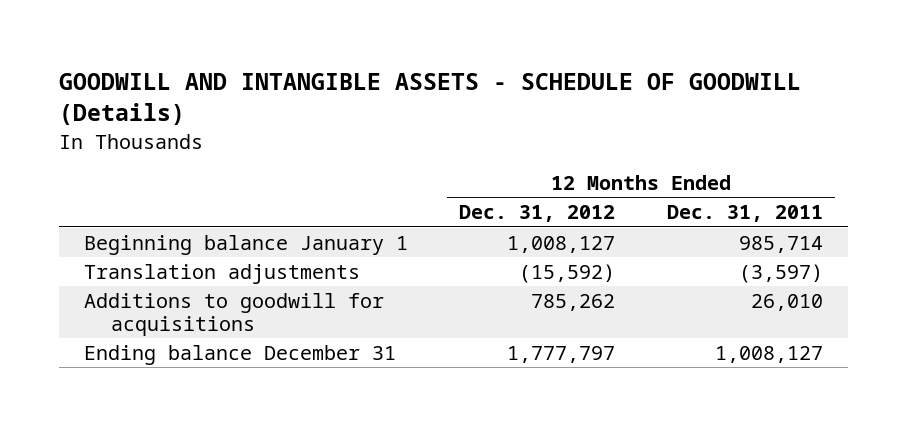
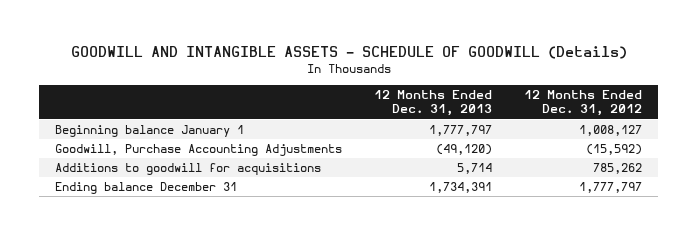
- | 12 Months Ended Dec. 31, 2012 | 12 Months Ended Dec. 31, 2011
+ | 12 Months Ended Dec. 31, 2013 | 12 Months Ended Dec. 31, 2012
- Translation adjustments | (15,592) | (3,597)
+ Goodwill, Purchase Accounting Adjustments | (49,120) | (15,592)

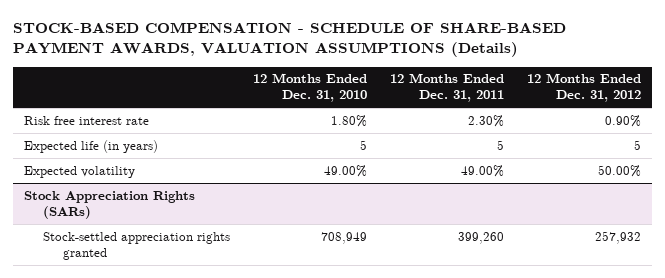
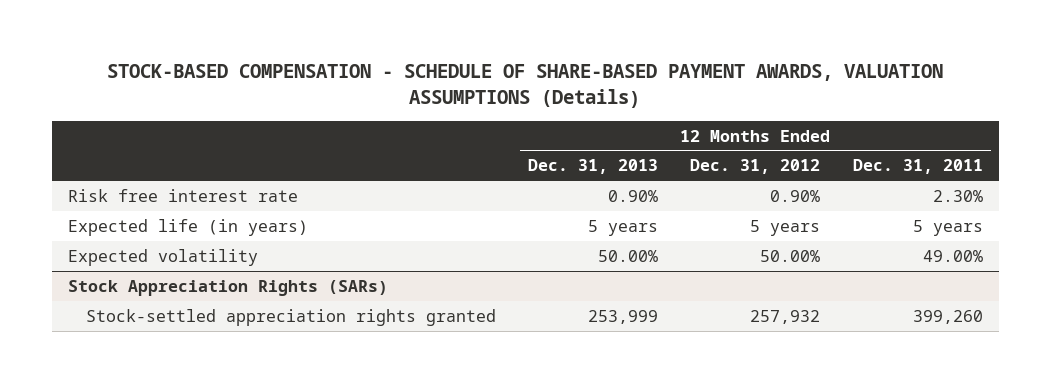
- | 12 Months Ended Dec. 31, 2010 | 12 Months Ended Dec. 31, 2011 | 12 Months Ended Dec. 31, 2012
+ | 12 Months Ended Dec. 31, 2013 | 12 Months Ended Dec. 31, 2012 | 12 Months Ended Dec. 31, 2011
- Expected life (in years) | 5 | 5 | 5
+ Expected life (in years) | 5 years | 5 years | 5 years

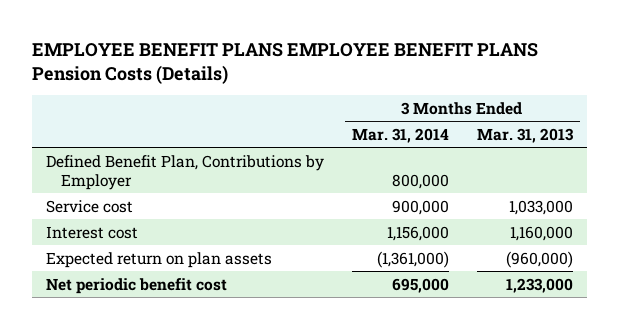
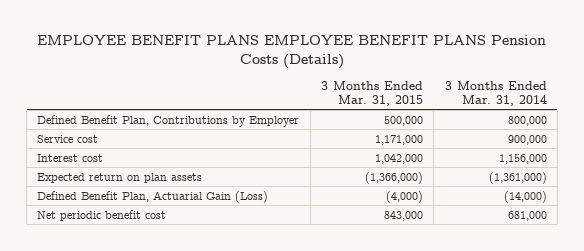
- | 3 Months Ended Mar. 31, 2014 | 3 Months Ended Mar. 31, 2013
+ | 3 Months Ended Mar. 31, 2015 | 3 Months Ended Mar. 31, 2014
- Net periodic benefit cost | 695,000 | 1,233,000
+ Defined Benefit Plan, Actuarial Gain (Loss) | (4,000) | (14,000)
+ Net periodic benefit cost | 843,000 | 681,000

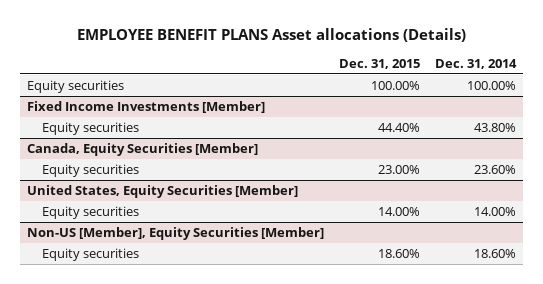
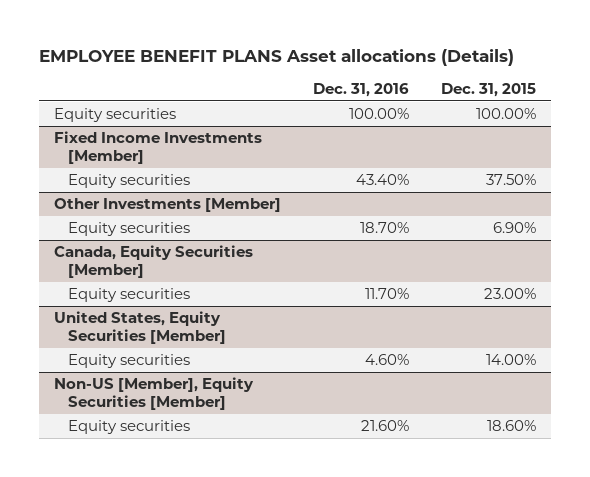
- | Dec. 31, 2015 | Dec. 31, 2014
+ | Dec. 31, 2016 | Dec. 31, 2015
@ Fixed Income Investments [Member]
- Equity securities | 44.40% | 43.80%
+ Equity securities | 43.40% | 37.50%
+ Other Investments [Member]
+ Equity securities | 18.70% | 6.90%

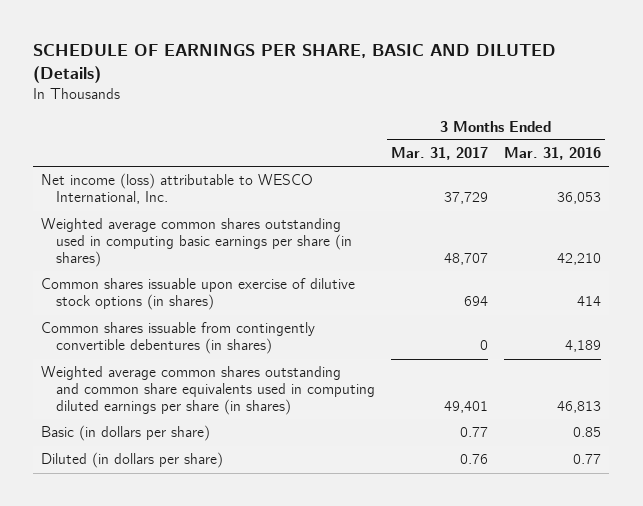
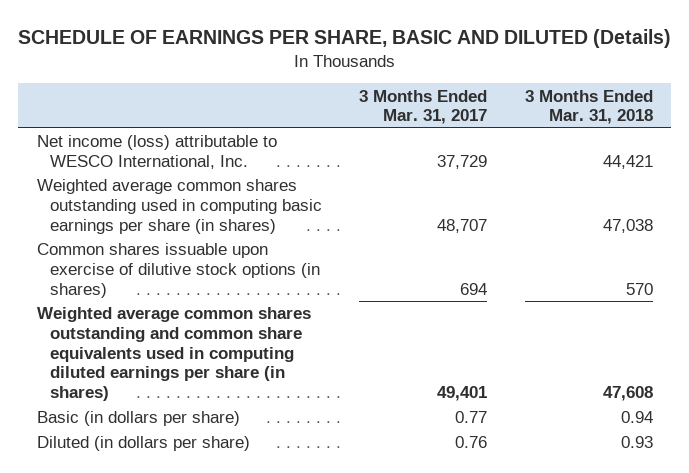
- | 3 Months Ended Mar. 31, 2017 | 3 Months Ended Mar. 31, 2016
+ | 3 Months Ended Mar. 31, 2017 | 3 Months Ended Mar. 31, 2018
- Common shares issuable from contingently convertible debentures (in shares) | 0 | 4,189

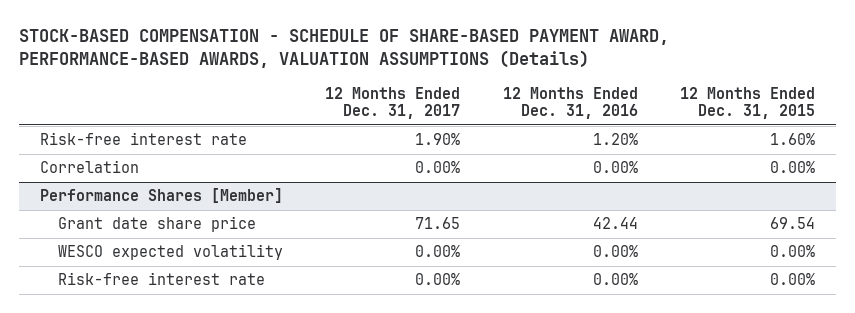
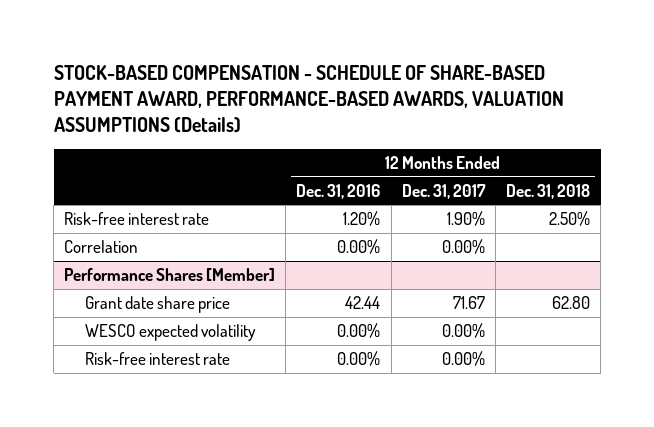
- | 12 Months Ended Dec. 31, 2017 | 12 Months Ended Dec. 31, 2016 | 12 Months Ended Dec. 31, 2015
+ | 12 Months Ended Dec. 31, 2016 | 12 Months Ended Dec. 31, 2017 | 12 Months Ended Dec. 31, 2018
@ Performance Shares [Member]
- Grant date share price | 71.65 | 42.44 | 69.54
+ Grant date share price | 42.44 | 71.67 | 62.80

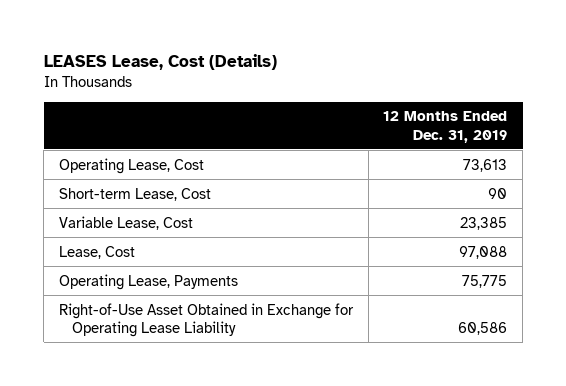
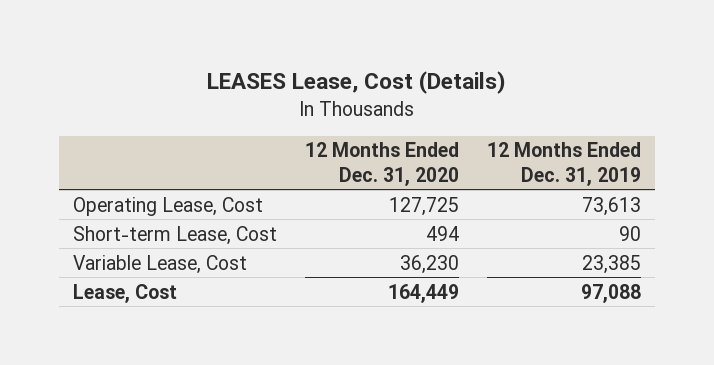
- | 12 Months Ended Dec. 31, 2019
+ | 12 Months Ended Dec. 31, 2020 | 12 Months Ended Dec. 31, 2019
- Operating Lease, Payments | 75,775
- Right-of-Use Asset Obtained in Exchange for Operating Lease Liability | 60,586

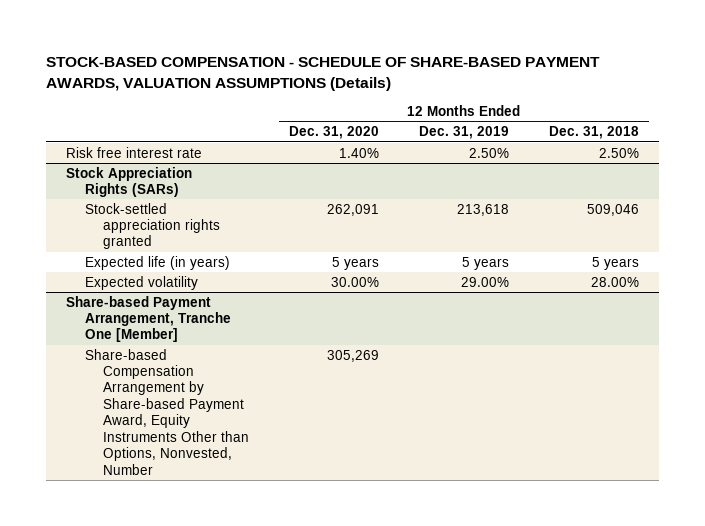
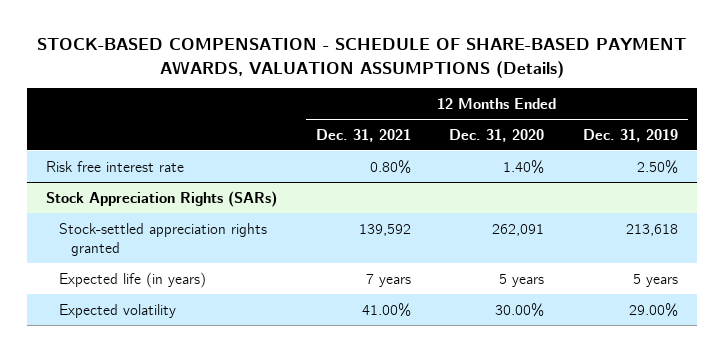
- | 12 Months Ended Dec. 31, 2020 | 12 Months Ended Dec. 31, 2019 | 12 Months Ended Dec. 31, 2018
+ | 12 Months Ended Dec. 31, 2021 | 12 Months Ended Dec. 31, 2020 | 12 Months Ended Dec. 31, 2019
- Share-based Payment Arrangement, Tranche One [Member]
- Share-based Compensation Arrangement by Share-based Payment Award, Equity Instruments Other than Options, Nonvested, Number | 305,269 | |

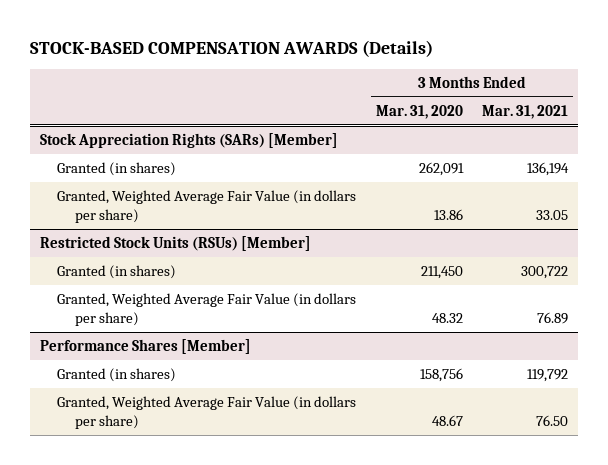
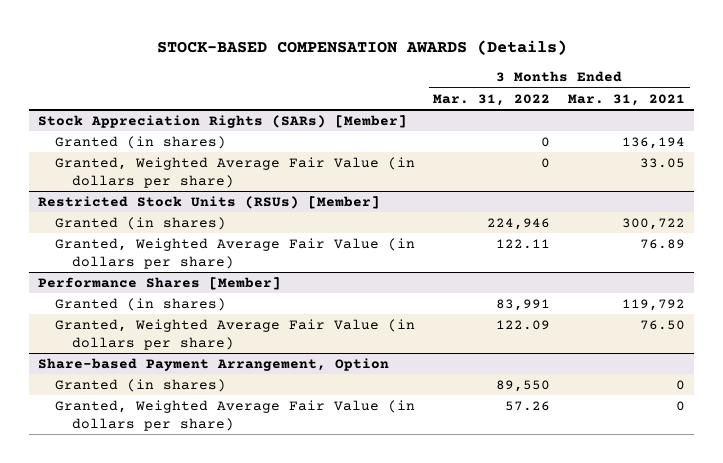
- | 3 Months Ended Mar. 31, 2020 | 3 Months Ended Mar. 31, 2021
+ | 3 Months Ended Mar. 31, 2022 | 3 Months Ended Mar. 31, 2021
+ Share-based Payment Arrangement, Option
+ Granted (in shares) | 89,550 | 0
+ Granted, Weighted Average Fair Value (in dollars per share) | 57.26 | 0

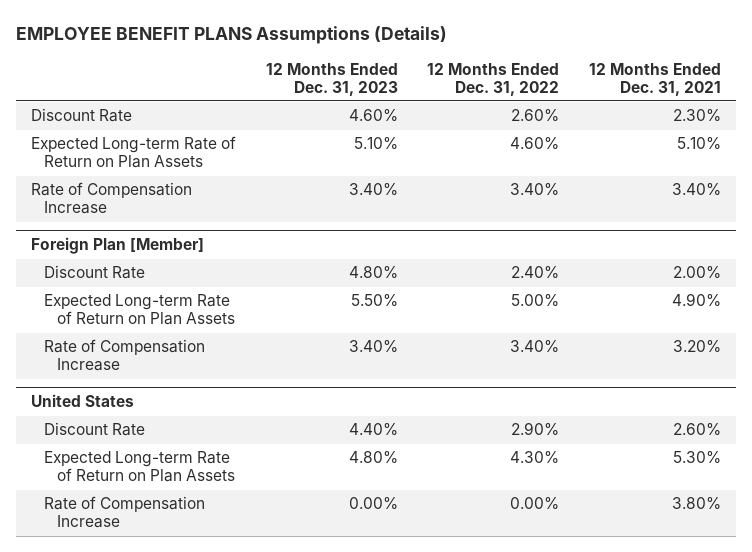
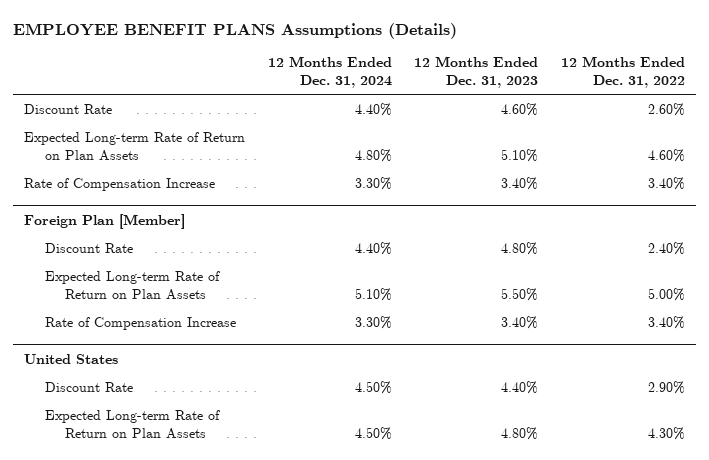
- | 12 Months Ended Dec. 31, 2023 | 12 Months Ended Dec. 31, 2022 | 12 Months Ended Dec. 31, 2021
+ | 12 Months Ended Dec. 31, 2024 | 12 Months Ended Dec. 31, 2023 | 12 Months Ended Dec. 31, 2022
@ United States
- Rate of Compensation Increase | 0.00% | 0.00% | 3.80%

